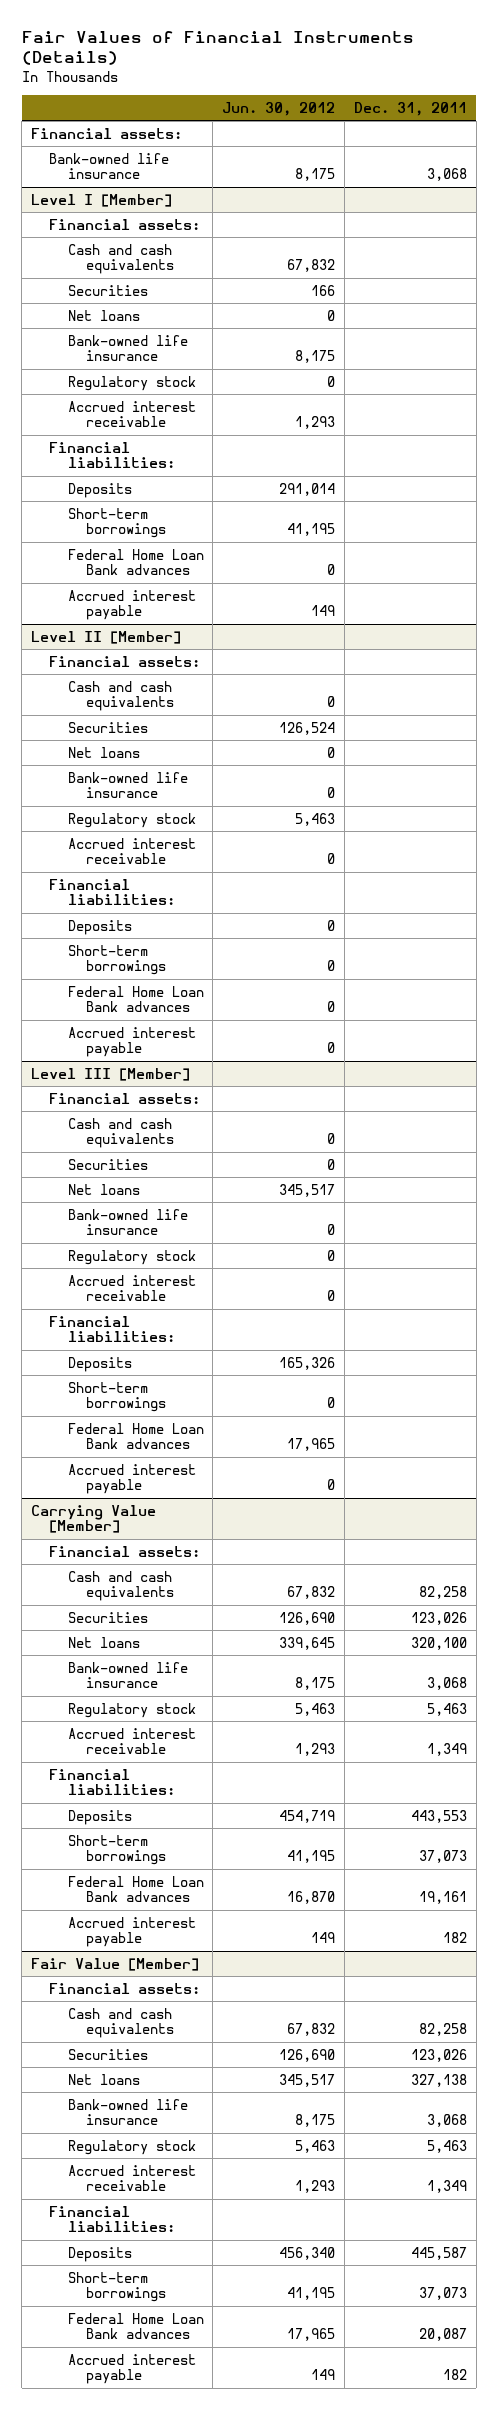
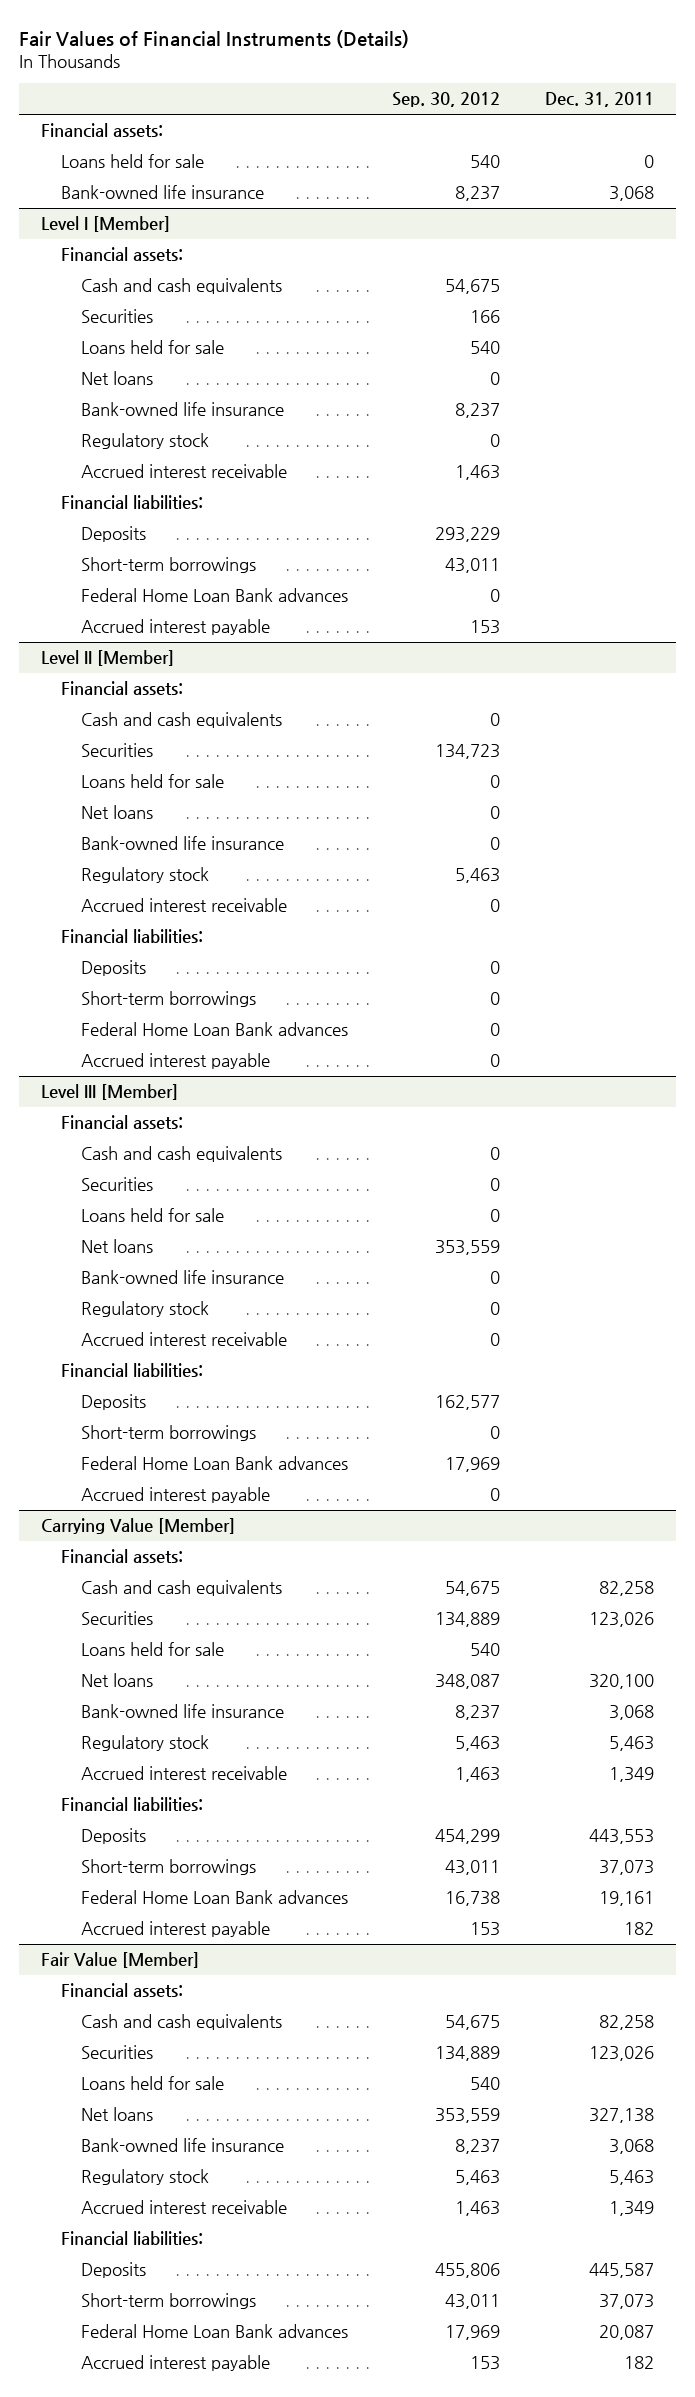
- | Jun. 30, 2012 | Dec. 31, 2011
+ | Sep. 30, 2012 | Dec. 31, 2011
+ Loans held for sale | 540 | 0
@ Level I [Member]
+ Loans held for sale | 540 |
@ Level II [Member]
+ Loans held for sale | 0 |
@ Level III [Member]
+ Loans held for sale | 0 |
@ Carrying Value [Member]
+ Loans held for sale | 540 |
@ Fair Value [Member]
+ Loans held for sale | 540 |

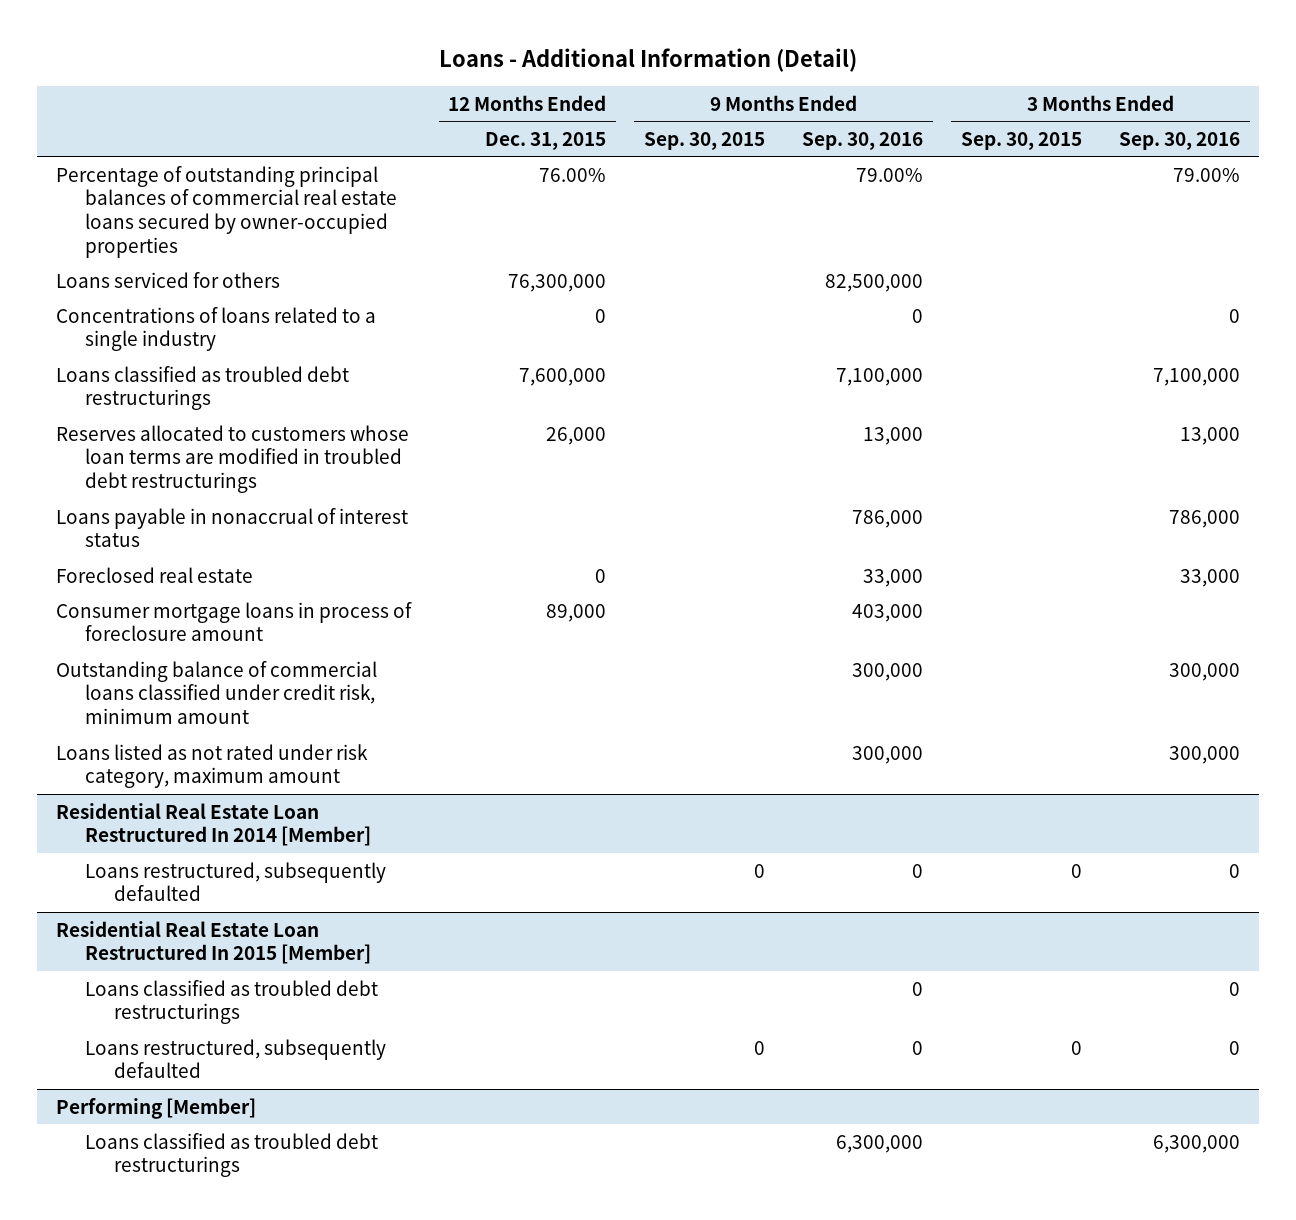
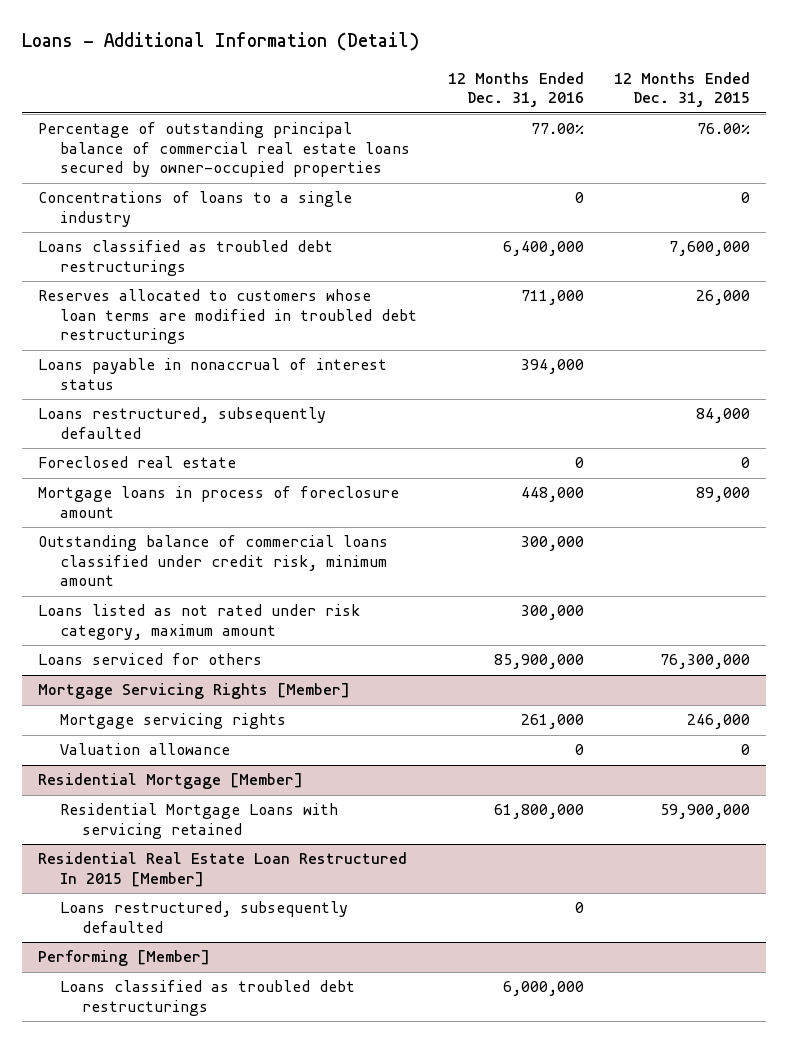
- | 12 Months Ended Dec. 31, 2015 | 9 Months Ended Sep. 30, 2015 | 9 Months Ended Sep. 30, 2016 | 3 Months Ended Sep. 30, 2015 | 3 Months Ended Sep. 30, 2016
+ | 12 Months Ended Dec. 31, 2016 | 12 Months Ended Dec. 31, 2015
- Percentage of outstanding principal balances of commercial real estate loans secured by owner-occupied properties | 76.00% | | 79.00% | | 79.00%
- Concentrations of loans related to a single industry | 0 | | 0 | | 0
+ Percentage of outstanding principal balance of commercial real estate loans secured by owner-occupied properties | 77.00% | 76.00%
+ Concentrations of loans to a single industry | 0 | 0
+ Loans restructured, subsequently defaulted | | 84,000
- Consumer mortgage loans in process of foreclosure amount | 89,000 | | 403,000 | |
+ Mortgage loans in process of foreclosure amount | 448,000 | 89,000
- Residential Real Estate Loan Restructured In 2014 [Member]
- Loans restructured, subsequently defaulted | | 0 | 0 | 0 | 0
moved down: Loans serviced for others | 85,900,000 | 76,300,000
+ Mortgage Servicing Rights [Member]
+ Mortgage servicing rights | 261,000 | 246,000
+ Valuation allowance | 0 | 0
+ Residential Mortgage [Member]
+ Residential Mortgage Loans with servicing retained | 61,800,000 | 59,900,000
@ Residential Real Estate Loan Restructured In 2015 [Member]
- Loans classified as troubled debt restructurings | | | 0 | | 0

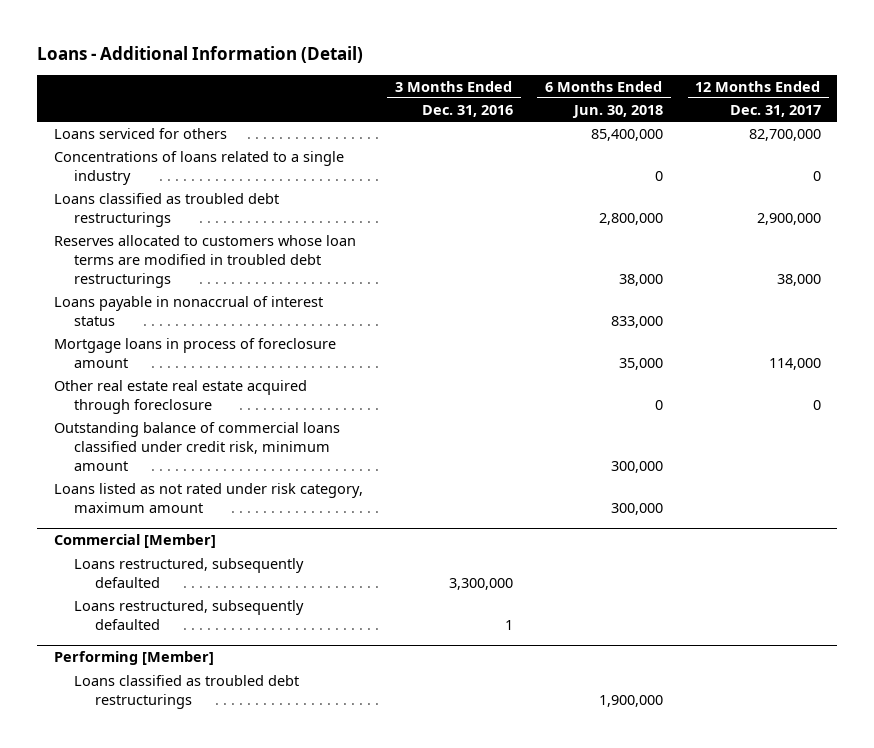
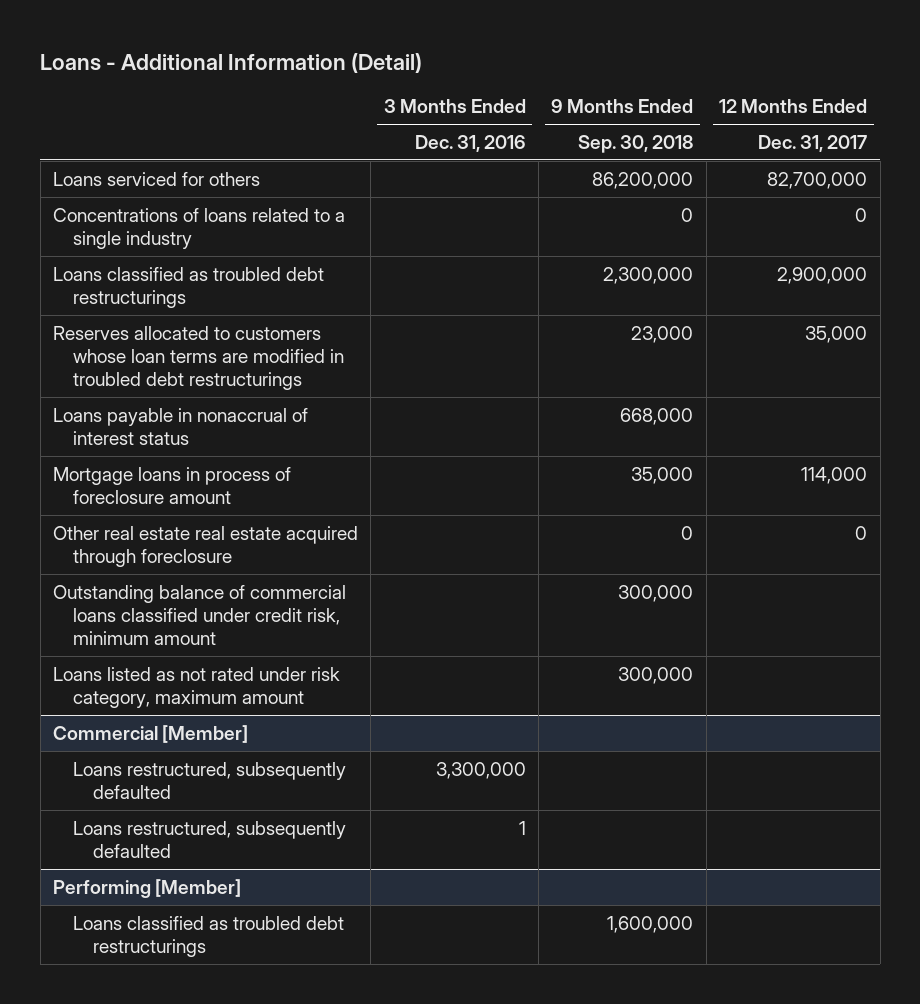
- | 3 Months Ended Dec. 31, 2016 | 6 Months Ended Jun. 30, 2018 | 12 Months Ended Dec. 31, 2017
+ | 3 Months Ended Dec. 31, 2016 | 9 Months Ended Sep. 30, 2018 | 12 Months Ended Dec. 31, 2017
- Reserves allocated to customers whose loan terms are modified in troubled debt restructurings | | 38,000 | 38,000
+ Reserves allocated to customers whose loan terms are modified in troubled debt restructurings | | 23,000 | 35,000

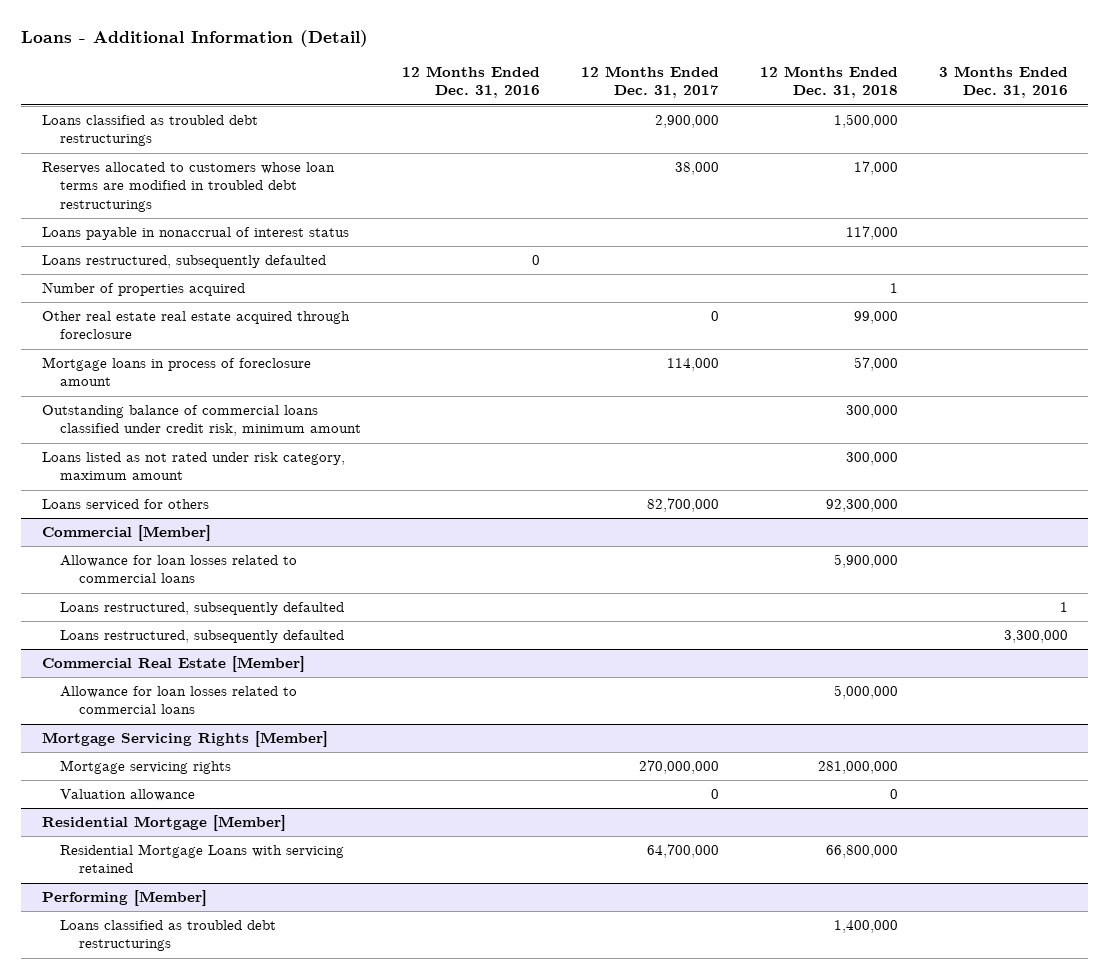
- | 3 Months Ended Dec. 31, 2016 | 9 Months Ended Sep. 30, 2018 | 12 Months Ended Dec. 31, 2017
+ | 12 Months Ended Dec. 31, 2016 | 12 Months Ended Dec. 31, 2017 | 12 Months Ended Dec. 31, 2018 | 3 Months Ended Dec. 31, 2016
- Concentrations of loans related to a single industry | | 0 | 0
- Reserves allocated to customers whose loan terms are modified in troubled debt restructurings | | 23,000 | 35,000
+ Reserves allocated to customers whose loan terms are modified in troubled debt restructurings | | 38,000 | 17,000 |
+ Loans restructured, subsequently defaulted | 0 | | |
+ Number of properties acquired | | | 1 |
moved down: Mortgage loans in process of foreclosure amount | | 114,000 | 57,000 |
moved down: Loans serviced for others | | 82,700,000 | 92,300,000 |
@ Commercial [Member]
+ Allowance for loan losses related to commercial loans | | | 5,900,000 |
moved down: Loans restructured, subsequently defaulted | | | | 3,300,000
+ Commercial Real Estate [Member]
+ Allowance for loan losses related to commercial loans | | | 5,000,000 |
+ Mortgage Servicing Rights [Member]
+ Mortgage servicing rights | | 270,000,000 | 281,000,000 |
+ Valuation allowance | | 0 | 0 |
+ Residential Mortgage [Member]
+ Residential Mortgage Loans with servicing retained | | 64,700,000 | 66,800,000 |

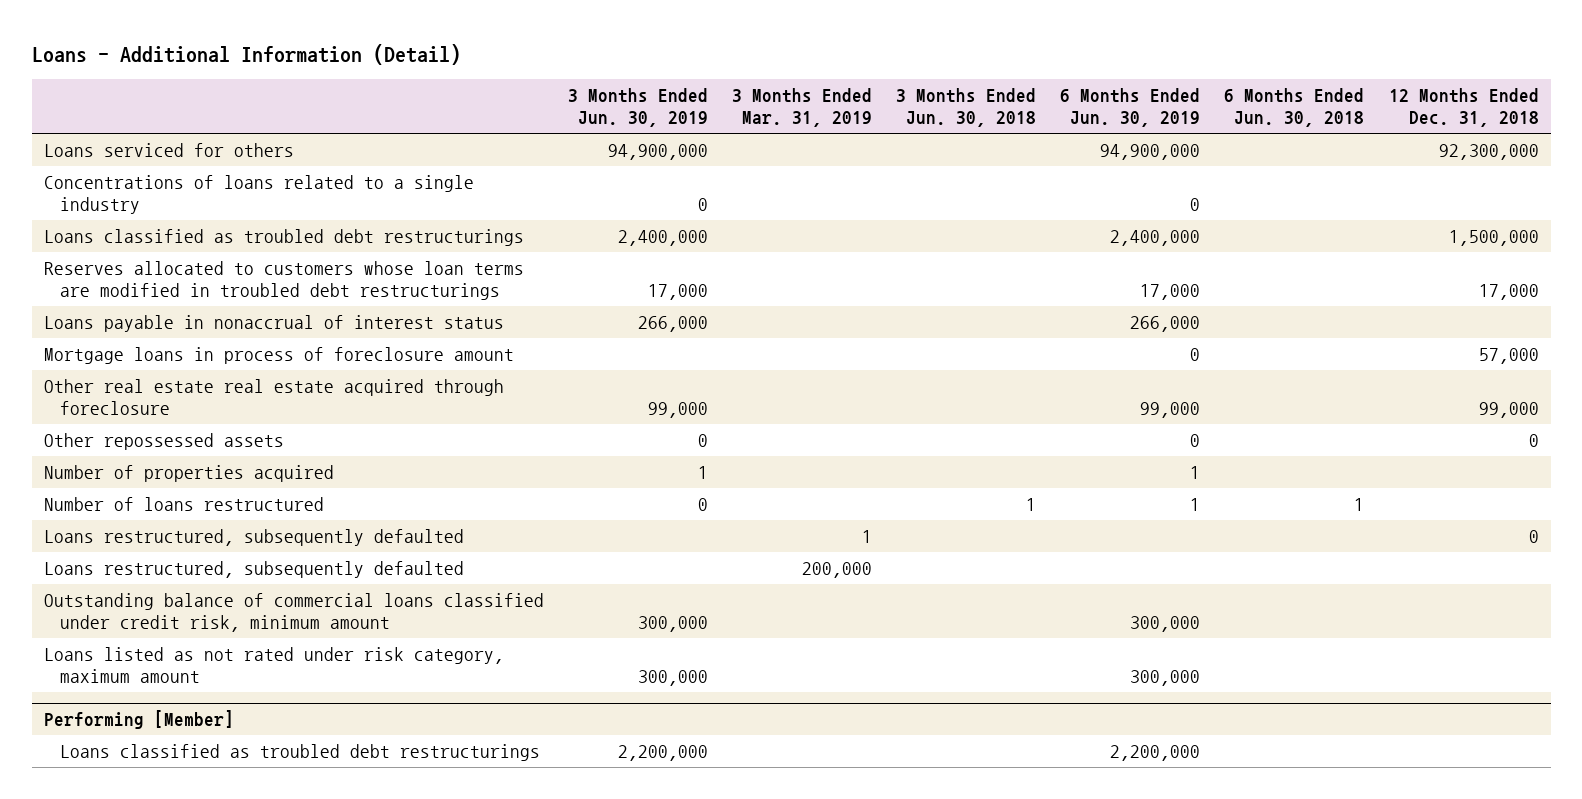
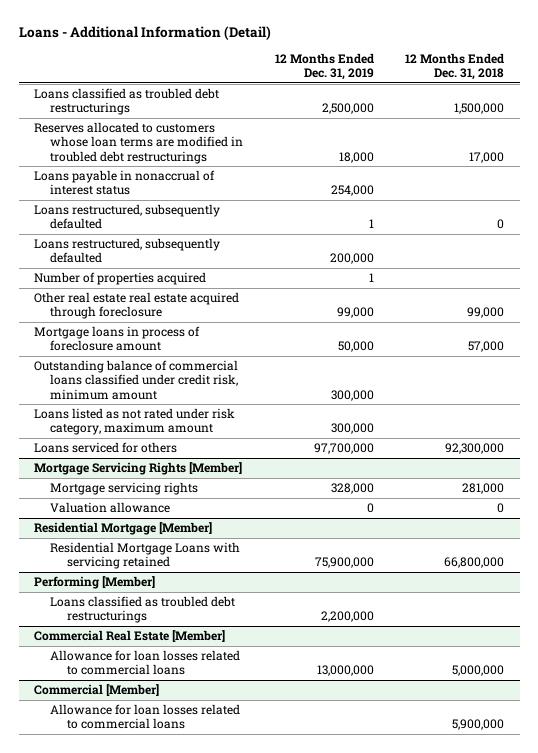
- | 3 Months Ended Jun. 30, 2019 | 3 Months Ended Mar. 31, 2019 | 3 Months Ended Jun. 30, 2018 | 6 Months Ended Jun. 30, 2019 | 6 Months Ended Jun. 30, 2018 | 12 Months Ended Dec. 31, 2018
+ | 12 Months Ended Dec. 31, 2019 | 12 Months Ended Dec. 31, 2018
- Concentrations of loans related to a single industry | 0 | | | 0 | |
- Other repossessed assets | 0 | | | 0 | | 0
- Number of loans restructured | 0 | | 1 | 1 | 1 |
moved down: Number of properties acquired | 1 |
moved down: Other real estate real estate acquired through foreclosure | 99,000 | 99,000
moved down: Mortgage loans in process of foreclosure amount | 50,000 | 57,000
moved down: Loans serviced for others | 97,700,000 | 92,300,000
+ Mortgage Servicing Rights [Member]
+ Mortgage servicing rights | 328,000 | 281,000
+ Valuation allowance | 0 | 0
+ Residential Mortgage [Member]
+ Residential Mortgage Loans with servicing retained | 75,900,000 | 66,800,000
+ Commercial Real Estate [Member]
+ Allowance for loan losses related to commercial loans | 13,000,000 | 5,000,000
+ Commercial [Member]
+ Allowance for loan losses related to commercial loans | | 5,900,000

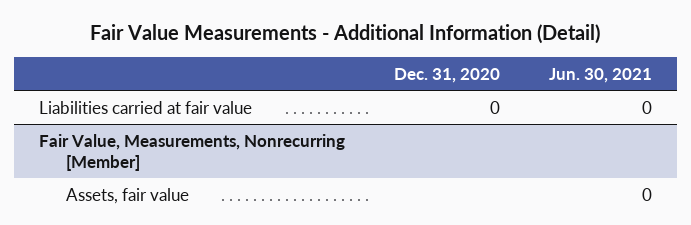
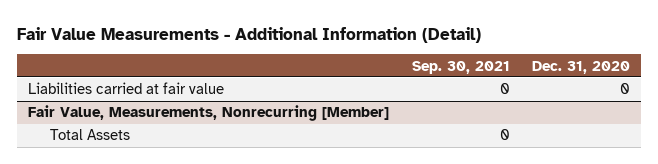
- | Dec. 31, 2020 | Jun. 30, 2021
+ | Sep. 30, 2021 | Dec. 31, 2020
@ Fair Value, Measurements, Nonrecurring [Member]
- Assets, fair value | | 0
+ Total Assets | 0 |

